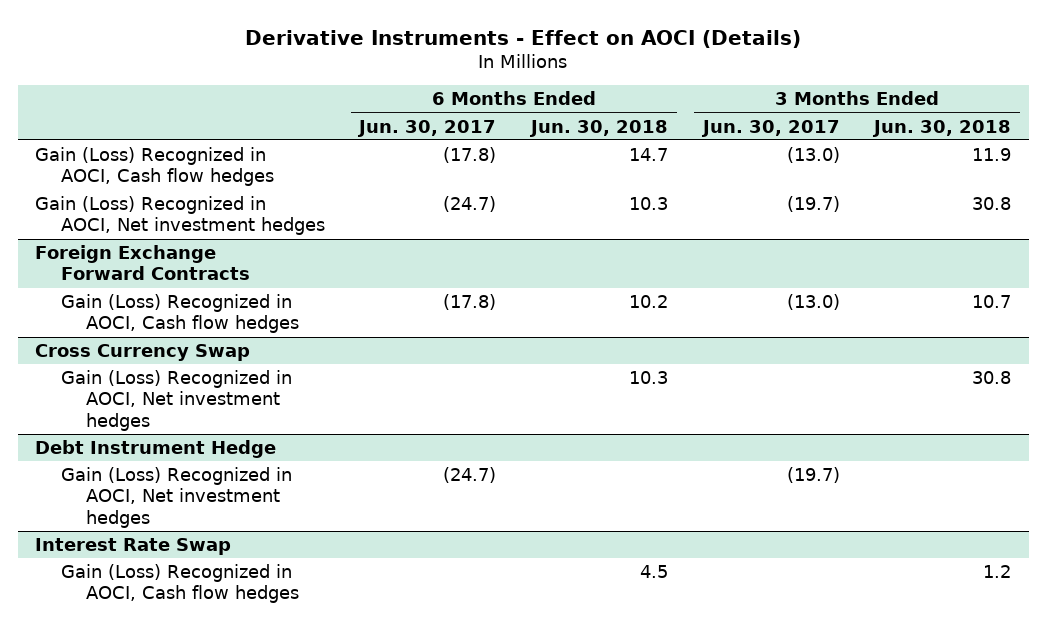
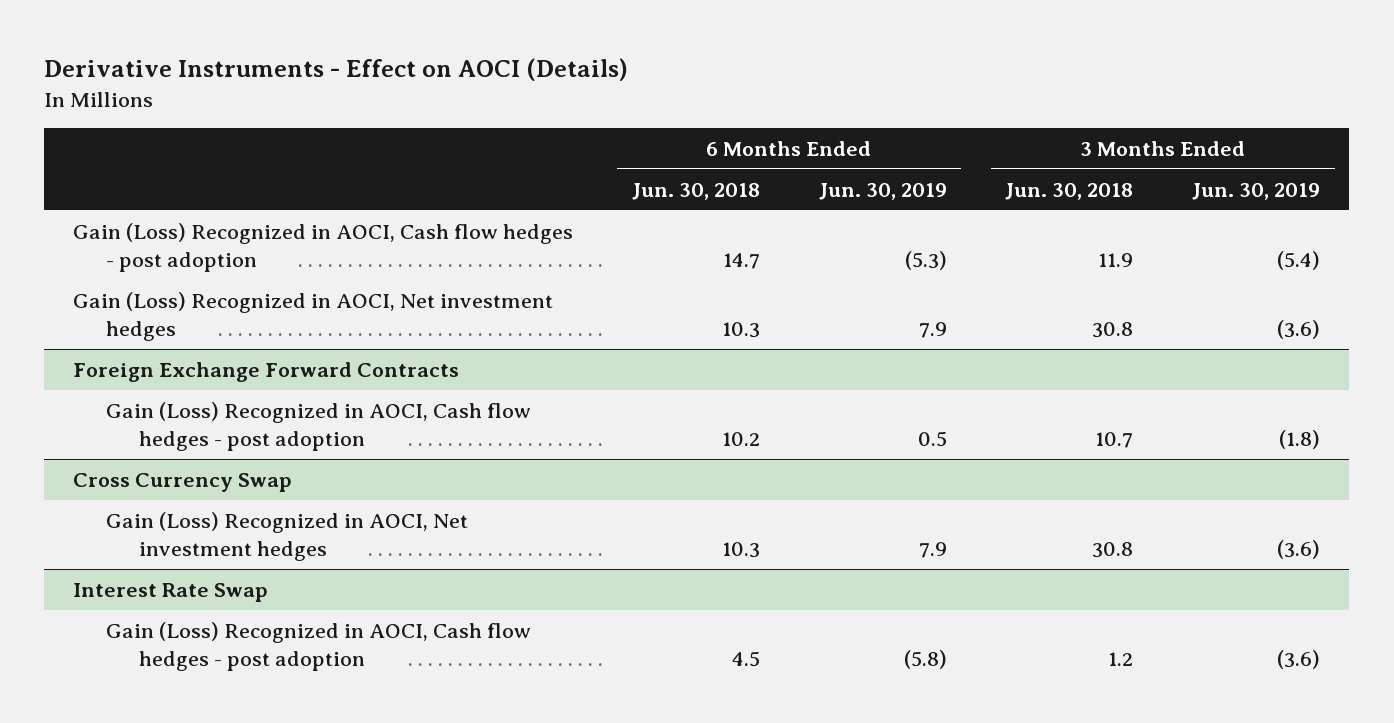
- | 6 Months Ended Jun. 30, 2017 | 6 Months Ended Jun. 30, 2018 | 3 Months Ended Jun. 30, 2017 | 3 Months Ended Jun. 30, 2018
+ | 6 Months Ended Jun. 30, 2018 | 6 Months Ended Jun. 30, 2019 | 3 Months Ended Jun. 30, 2018 | 3 Months Ended Jun. 30, 2019
- Gain (Loss) Recognized in AOCI, Cash flow hedges | (17.8) | 14.7 | (13.0) | 11.9
+ Gain (Loss) Recognized in AOCI, Cash flow hedges - post adoption | 14.7 | (5.3) | 11.9 | (5.4)
@ Foreign Exchange Forward Contracts
- Gain (Loss) Recognized in AOCI, Cash flow hedges | (17.8) | 10.2 | (13.0) | 10.7
+ Gain (Loss) Recognized in AOCI, Cash flow hedges - post adoption | 10.2 | 0.5 | 10.7 | (1.8)
- Debt Instrument Hedge
- Gain (Loss) Recognized in AOCI, Net investment hedges | (24.7) | | (19.7) |
@ Interest Rate Swap
- Gain (Loss) Recognized in AOCI, Cash flow hedges | | 4.5 | | 1.2
+ Gain (Loss) Recognized in AOCI, Cash flow hedges - post adoption | 4.5 | (5.8) | 1.2 | (3.6)

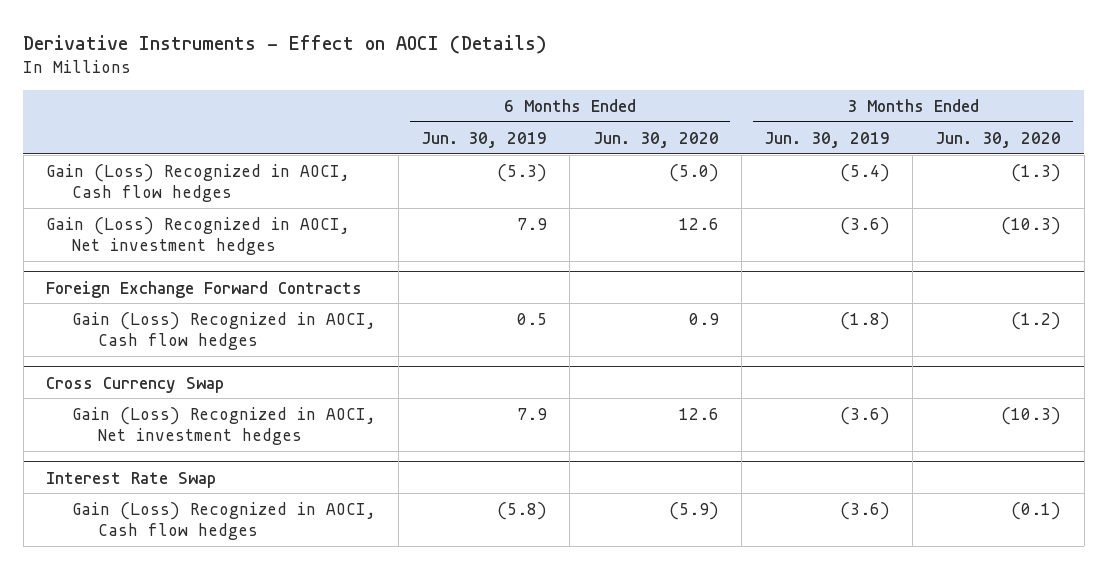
- | 6 Months Ended Jun. 30, 2018 | 6 Months Ended Jun. 30, 2019 | 3 Months Ended Jun. 30, 2018 | 3 Months Ended Jun. 30, 2019
+ | 6 Months Ended Jun. 30, 2019 | 6 Months Ended Jun. 30, 2020 | 3 Months Ended Jun. 30, 2019 | 3 Months Ended Jun. 30, 2020
- Gain (Loss) Recognized in AOCI, Cash flow hedges - post adoption | 14.7 | (5.3) | 11.9 | (5.4)
+ Gain (Loss) Recognized in AOCI, Cash flow hedges | (5.3) | (5.0) | (5.4) | (1.3)
@ Foreign Exchange Forward Contracts
- Gain (Loss) Recognized in AOCI, Cash flow hedges - post adoption | 10.2 | 0.5 | 10.7 | (1.8)
+ Gain (Loss) Recognized in AOCI, Cash flow hedges | 0.5 | 0.9 | (1.8) | (1.2)
@ Interest Rate Swap
- Gain (Loss) Recognized in AOCI, Cash flow hedges - post adoption | 4.5 | (5.8) | 1.2 | (3.6)
+ Gain (Loss) Recognized in AOCI, Cash flow hedges | (5.8) | (5.9) | (3.6) | (0.1)

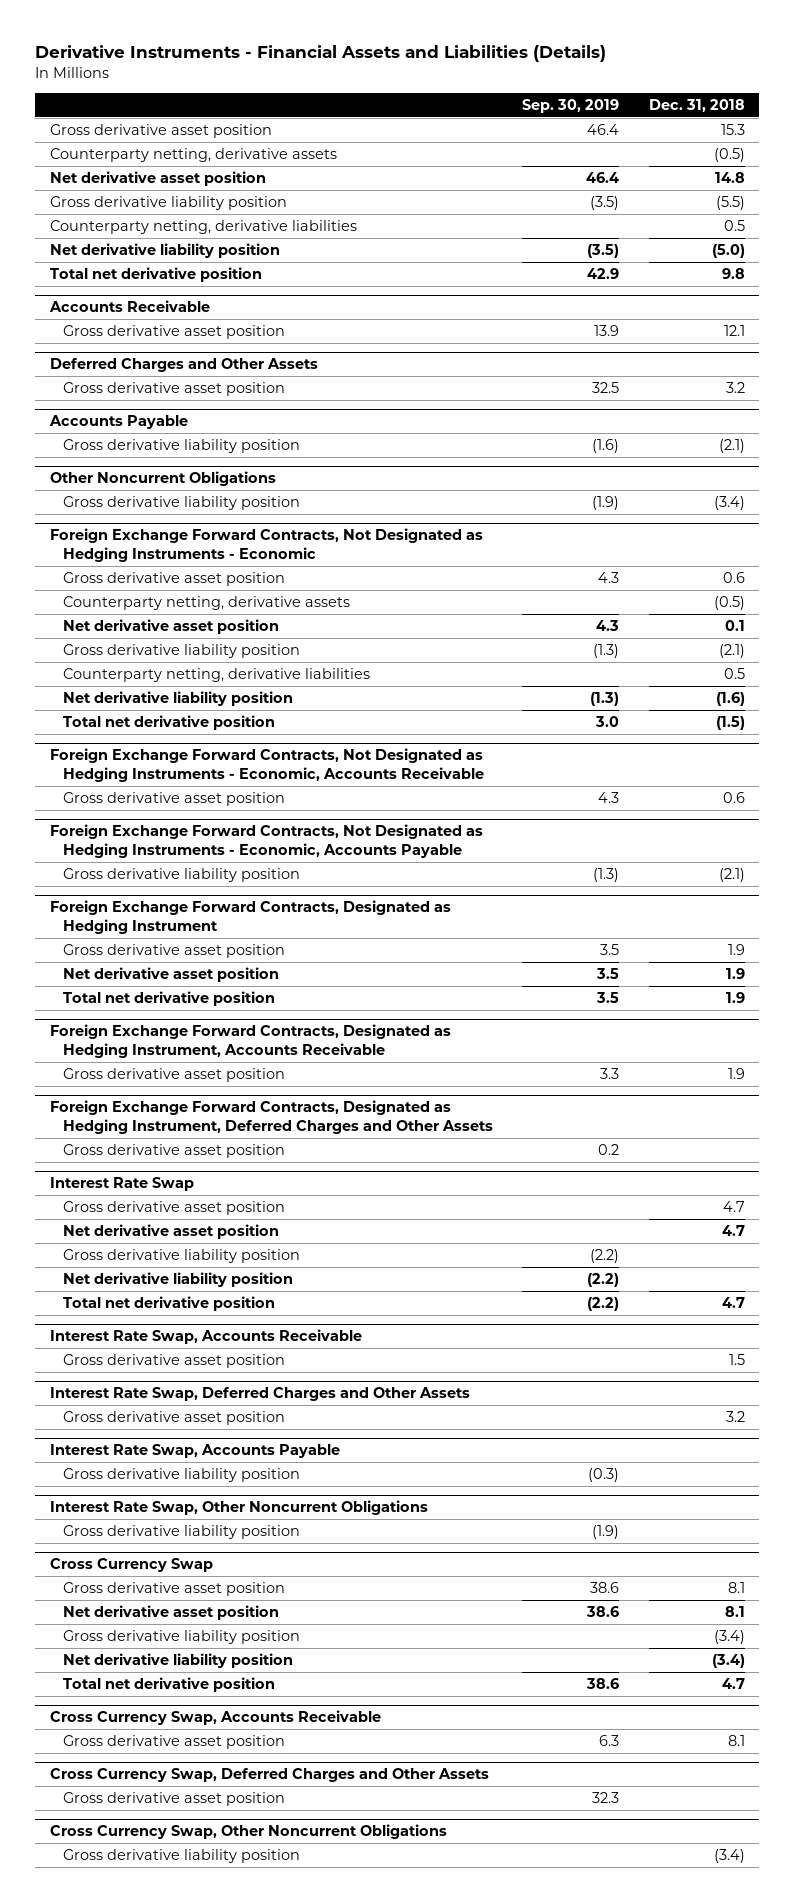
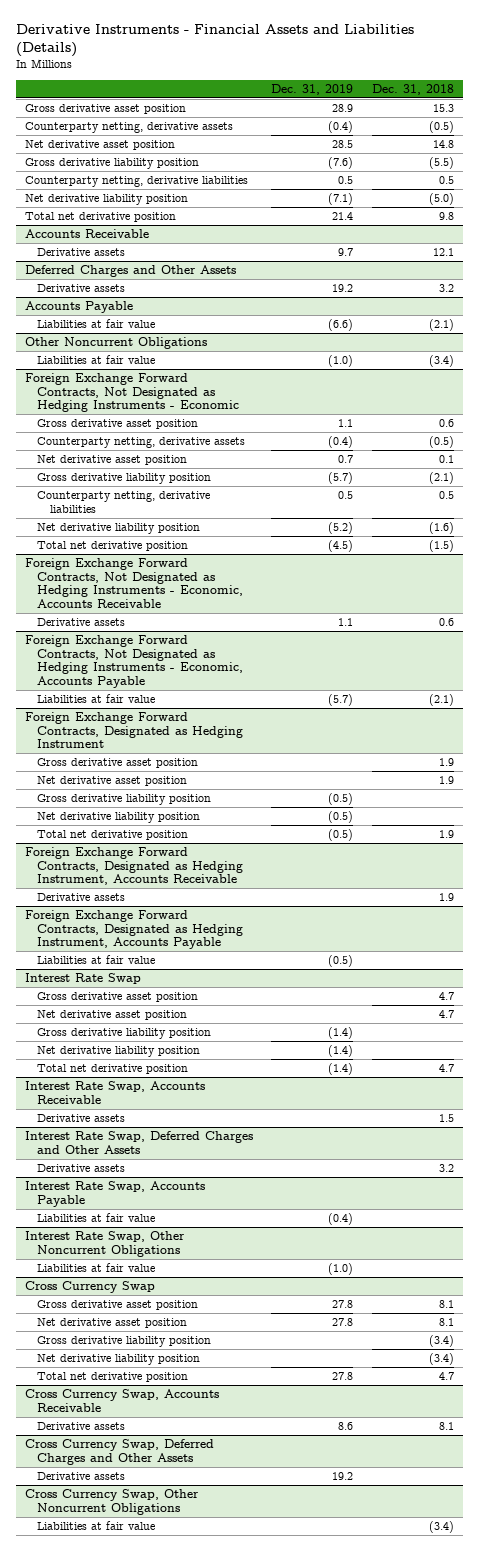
- | Sep. 30, 2019 | Dec. 31, 2018
+ | Dec. 31, 2019 | Dec. 31, 2018
@ Accounts Receivable
- Gross derivative asset position | 13.9 | 12.1
+ Derivative assets | 9.7 | 12.1
@ Deferred Charges and Other Assets
- Gross derivative asset position | 32.5 | 3.2
+ Derivative assets | 19.2 | 3.2
@ Accounts Payable
- Gross derivative liability position | (1.6) | (2.1)
+ Liabilities at fair value | (6.6) | (2.1)
@ Other Noncurrent Obligations
- Gross derivative liability position | (1.9) | (3.4)
+ Liabilities at fair value | (1.0) | (3.4)
@ Foreign Exchange Forward Contracts, Not Designated as Hedging Instruments - Economic, Accounts Receivable
- Gross derivative asset position | 4.3 | 0.6
+ Derivative assets | 1.1 | 0.6
@ Foreign Exchange Forward Contracts, Not Designated as Hedging Instruments - Economic, Accounts Payable
- Gross derivative liability position | (1.3) | (2.1)
+ Liabilities at fair value | (5.7) | (2.1)
@ Foreign Exchange Forward Contracts, Designated as Hedging Instrument
+ Gross derivative liability position | (0.5) |
+ Net derivative liability position | (0.5) |
@ Foreign Exchange Forward Contracts, Designated as Hedging Instrument, Accounts Receivable
- Gross derivative asset position | 3.3 | 1.9
- Foreign Exchange Forward Contracts, Designated as Hedging Instrument, Deferred Charges and Other Assets
- Gross derivative asset position | 0.2 |
@ Foreign Exchange Forward Contracts, Designated as Hedging Instrument, Accounts Receivable
+ Derivative assets | | 1.9
+ Foreign Exchange Forward Contracts, Designated as Hedging Instrument, Accounts Payable
+ Liabilities at fair value | (0.5) |
@ Interest Rate Swap, Accounts Receivable
- Gross derivative asset position | | 1.5
+ Derivative assets | | 1.5
@ Interest Rate Swap, Deferred Charges and Other Assets
- Gross derivative asset position | | 3.2
+ Derivative assets | | 3.2
@ Interest Rate Swap, Accounts Payable
- Gross derivative liability position | (0.3) |
+ Liabilities at fair value | (0.4) |
@ Interest Rate Swap, Other Noncurrent Obligations
- Gross derivative liability position | (1.9) |
+ Liabilities at fair value | (1.0) |
@ Cross Currency Swap, Accounts Receivable
- Gross derivative asset position | 6.3 | 8.1
+ Derivative assets | 8.6 | 8.1
@ Cross Currency Swap, Deferred Charges and Other Assets
- Gross derivative asset position | 32.3 |
+ Derivative assets | 19.2 |
@ Cross Currency Swap, Other Noncurrent Obligations
- Gross derivative liability position | | (3.4)
+ Liabilities at fair value | | (3.4)

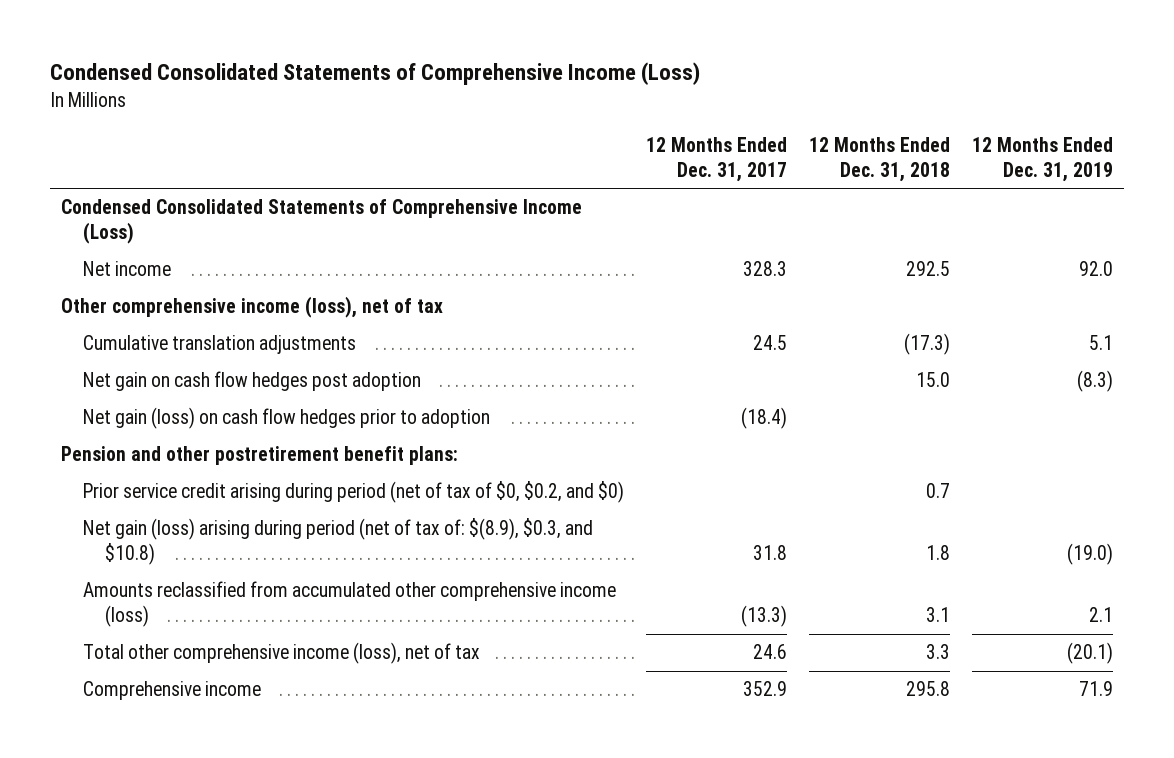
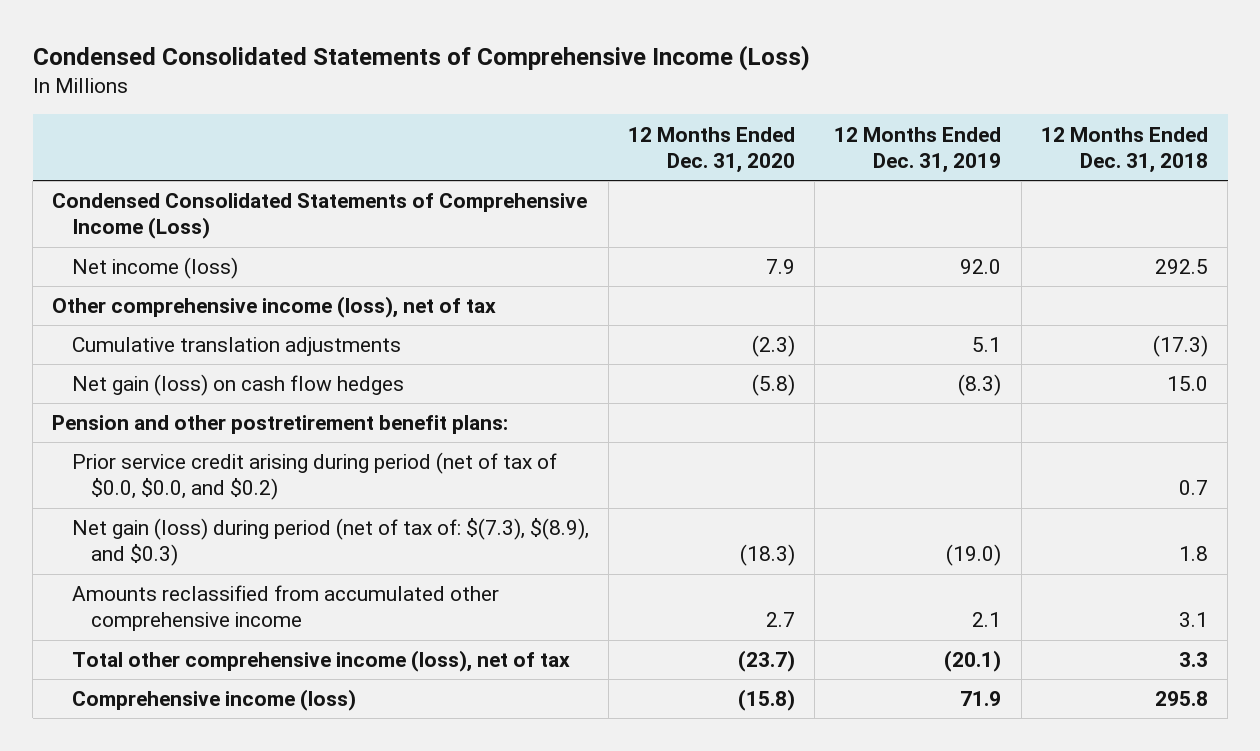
- | 12 Months Ended Dec. 31, 2017 | 12 Months Ended Dec. 31, 2018 | 12 Months Ended Dec. 31, 2019
+ | 12 Months Ended Dec. 31, 2020 | 12 Months Ended Dec. 31, 2019 | 12 Months Ended Dec. 31, 2018
- Net income | 328.3 | 292.5 | 92.0
+ Net income (loss) | 7.9 | 92.0 | 292.5
- Net gain on cash flow hedges post adoption | | 15.0 | (8.3)
- Net gain (loss) on cash flow hedges prior to adoption | (18.4) | |
+ Net gain (loss) on cash flow hedges | (5.8) | (8.3) | 15.0
- Prior service credit arising during period (net of tax of $0, $0.2, and $0) | | 0.7 |
- Net gain (loss) arising during period (net of tax of: $(8.9), $0.3, and $10.8) | 31.8 | 1.8 | (19.0)
- Amounts reclassified from accumulated other comprehensive income (loss) | (13.3) | 3.1 | 2.1
+ Prior service credit arising during period (net of tax of $0.0, $0.0, and $0.2) | | | 0.7
+ Net gain (loss) during period (net of tax of: $(7.3), $(8.9), and $0.3) | (18.3) | (19.0) | 1.8
+ Amounts reclassified from accumulated other comprehensive income | 2.7 | 2.1 | 3.1
- Comprehensive income | 352.9 | 295.8 | 71.9
+ Comprehensive income (loss) | (15.8) | 71.9 | 295.8

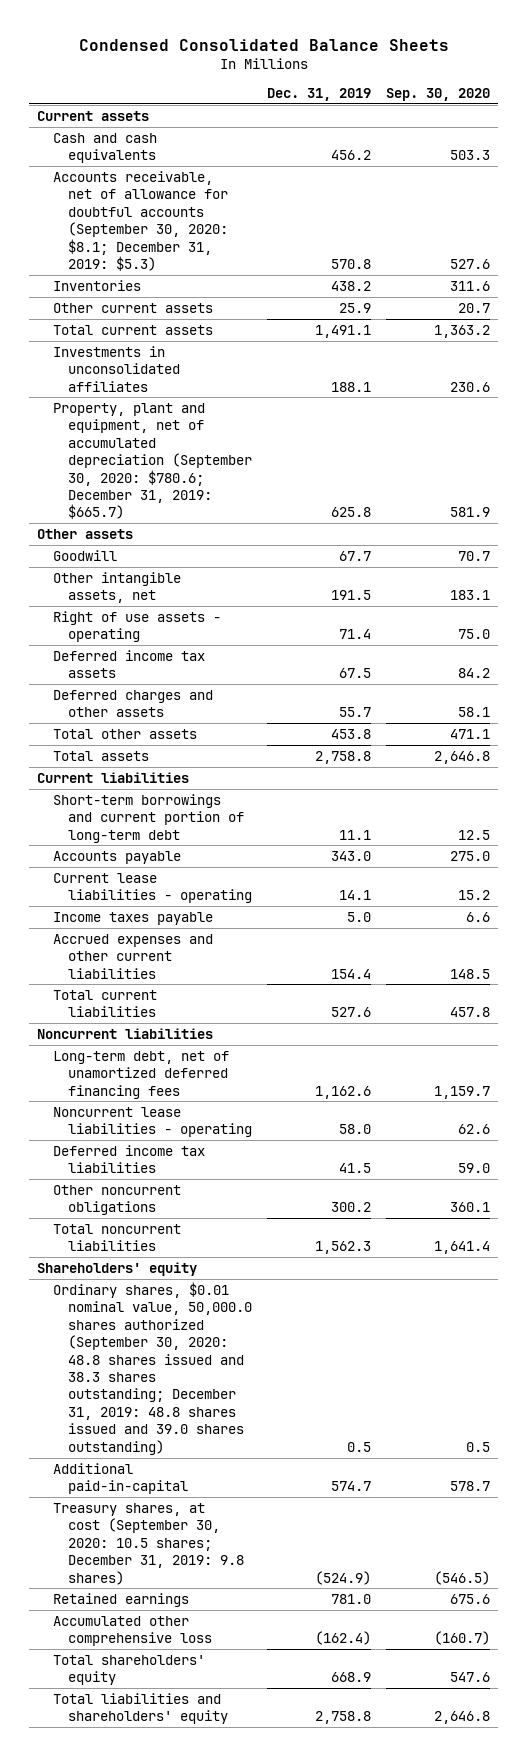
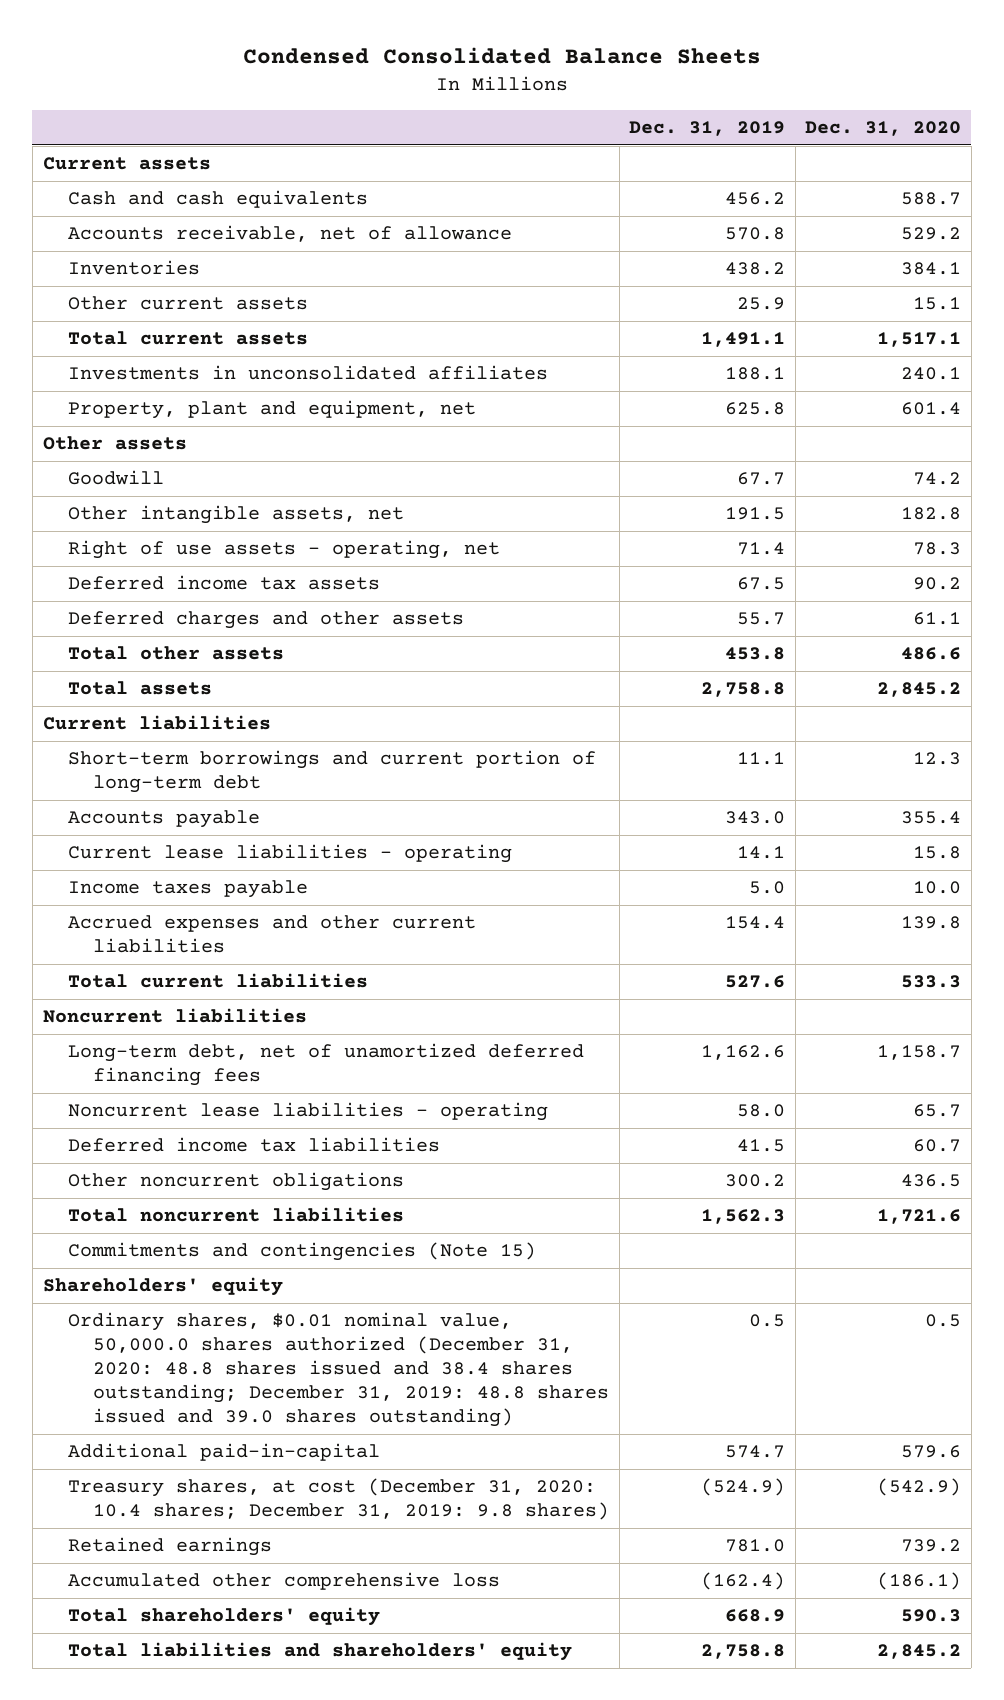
- | Dec. 31, 2019 | Sep. 30, 2020
+ | Dec. 31, 2019 | Dec. 31, 2020
- Accounts receivable, net of allowance for doubtful accounts (September 30, 2020: $8.1; December 31, 2019: $5.3) | 570.8 | 527.6
+ Accounts receivable, net of allowance | 570.8 | 529.2
- Property, plant and equipment, net of accumulated depreciation (September 30, 2020: $780.6; December 31, 2019: $665.7) | 625.8 | 581.9
+ Property, plant and equipment, net | 625.8 | 601.4
- Right of use assets - operating | 71.4 | 75.0
+ Right of use assets - operating, net | 71.4 | 78.3
+ Commitments and contingencies (Note 15)
- Ordinary shares, $0.01 nominal value, 50,000.0 shares authorized (September 30, 2020: 48.8 shares issued and 38.3 shares outstanding; December 31, 2019: 48.8 shares issued and 39.0 shares outstanding) | 0.5 | 0.5
+ Ordinary shares, $0.01 nominal value, 50,000.0 shares authorized (December 31, 2020: 48.8 shares issued and 38.4 shares outstanding; December 31, 2019: 48.8 shares issued and 39.0 shares outstanding) | 0.5 | 0.5
- Treasury shares, at cost (September 30, 2020: 10.5 shares; December 31, 2019: 9.8 shares) | (524.9) | (546.5)
+ Treasury shares, at cost (December 31, 2020: 10.4 shares; December 31, 2019: 9.8 shares) | (524.9) | (542.9)

